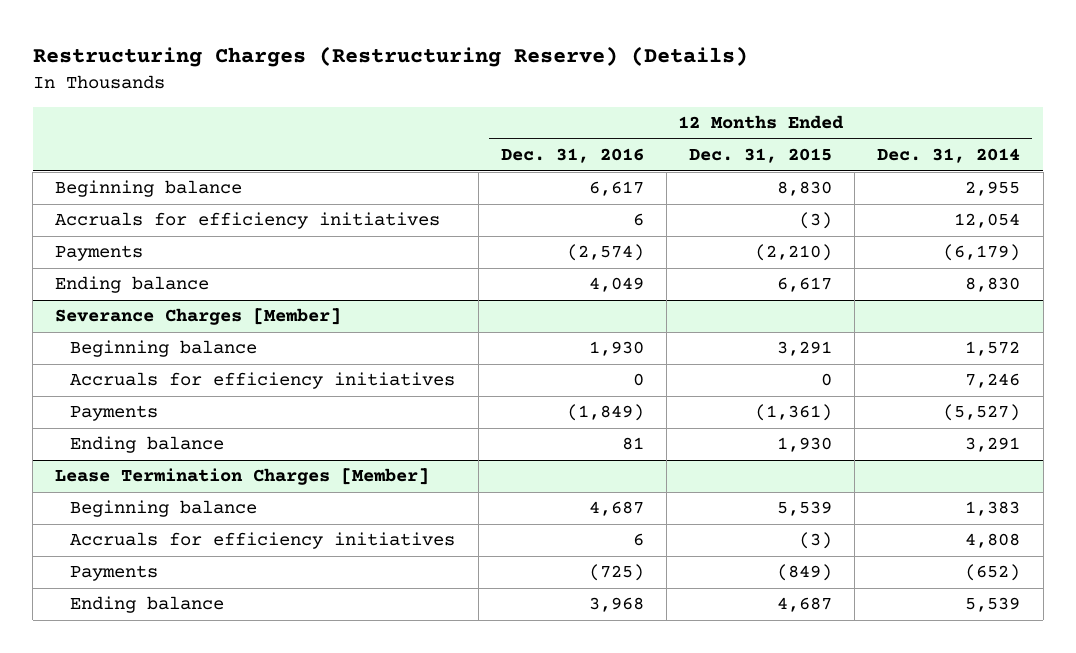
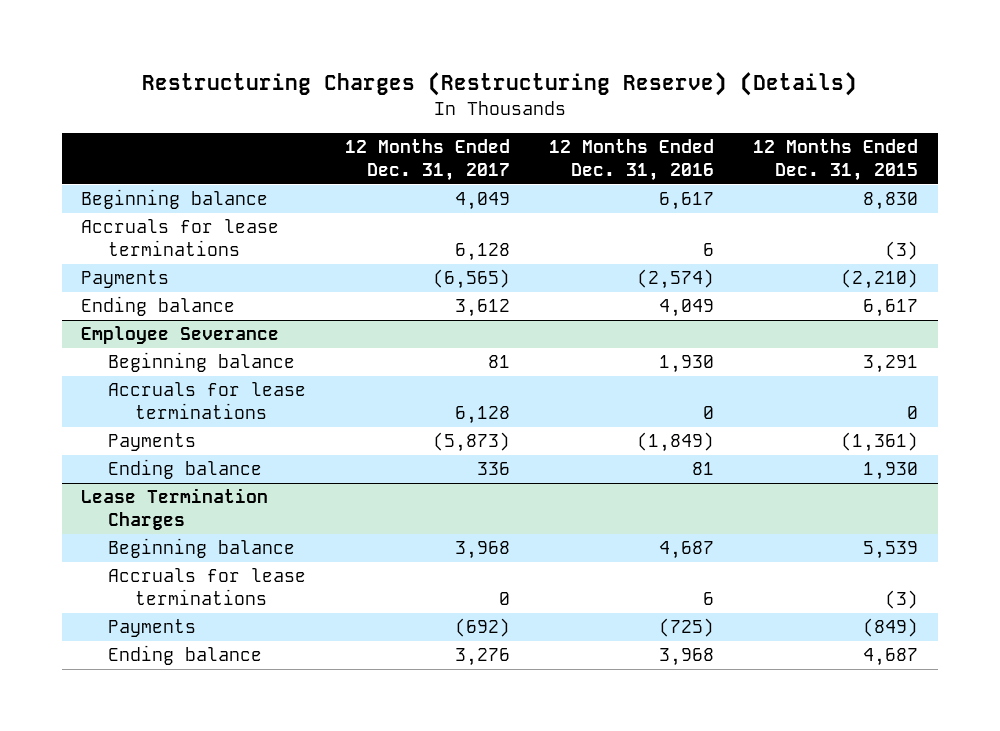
- | 12 Months Ended Dec. 31, 2016 | 12 Months Ended Dec. 31, 2015 | 12 Months Ended Dec. 31, 2014
+ | 12 Months Ended Dec. 31, 2017 | 12 Months Ended Dec. 31, 2016 | 12 Months Ended Dec. 31, 2015
- Accruals for efficiency initiatives | 6 | (3) | 12,054
+ Accruals for lease terminations | 6,128 | 6 | (3)
- Severance Charges [Member]
+ Employee Severance
- Accruals for efficiency initiatives | 0 | 0 | 7,246
+ Accruals for lease terminations | 6,128 | 0 | 0
- Lease Termination Charges [Member]
+ Lease Termination Charges
- Accruals for efficiency initiatives | 6 | (3) | 4,808
+ Accruals for lease terminations | 0 | 6 | (3)

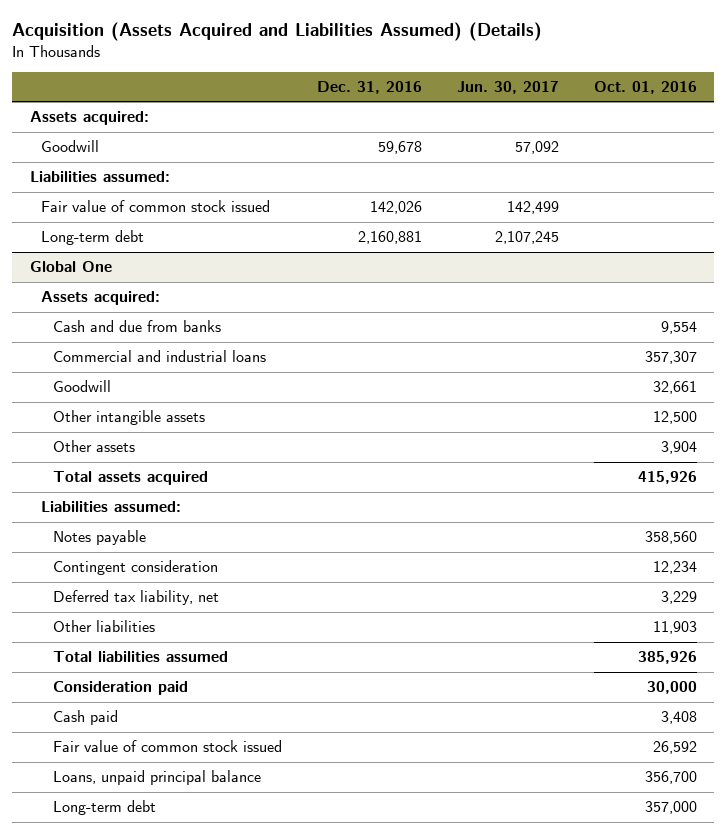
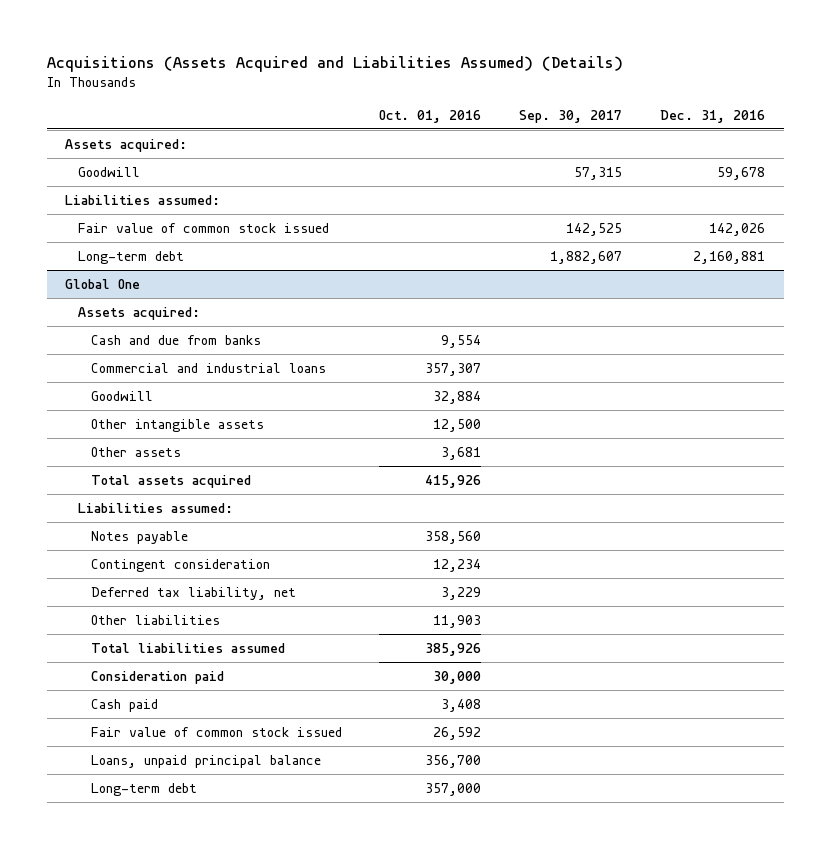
- Acquisition (Assets Acquired and Liabilities Assumed) (Details)
+ Acquisitions (Assets Acquired and Liabilities Assumed) (Details)
- | Dec. 31, 2016 | Jun. 30, 2017 | Oct. 01, 2016
+ | Oct. 01, 2016 | Sep. 30, 2017 | Dec. 31, 2016
@ Global One
- Goodwill | | | 32,661
+ Goodwill | 32,884 | |
- Other assets | | | 3,904
+ Other assets | 3,681 | |

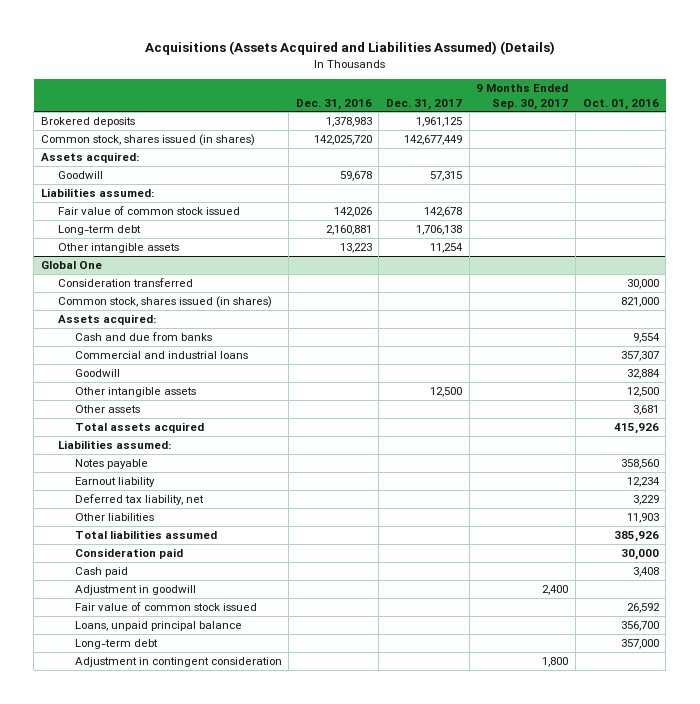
- | Oct. 01, 2016 | Sep. 30, 2017 | Dec. 31, 2016
+ | Dec. 31, 2016 | Dec. 31, 2017 | 9 Months Ended Sep. 30, 2017 | Oct. 01, 2016
+ Brokered deposits | 1,378,983 | 1,961,125 | |
+ Common stock, shares issued (in shares) | 142,025,720 | 142,677,449 | |
+ Other intangible assets | 13,223 | 11,254 | |
@ Global One
+ Consideration transferred | | | | 30,000
+ Common stock, shares issued (in shares) | | | | 821,000
- Contingent consideration | 12,234 | |
+ Earnout liability | | | | 12,234
+ Adjustment in goodwill | | | 2,400 |
+ Adjustment in contingent consideration | | | 1,800 |

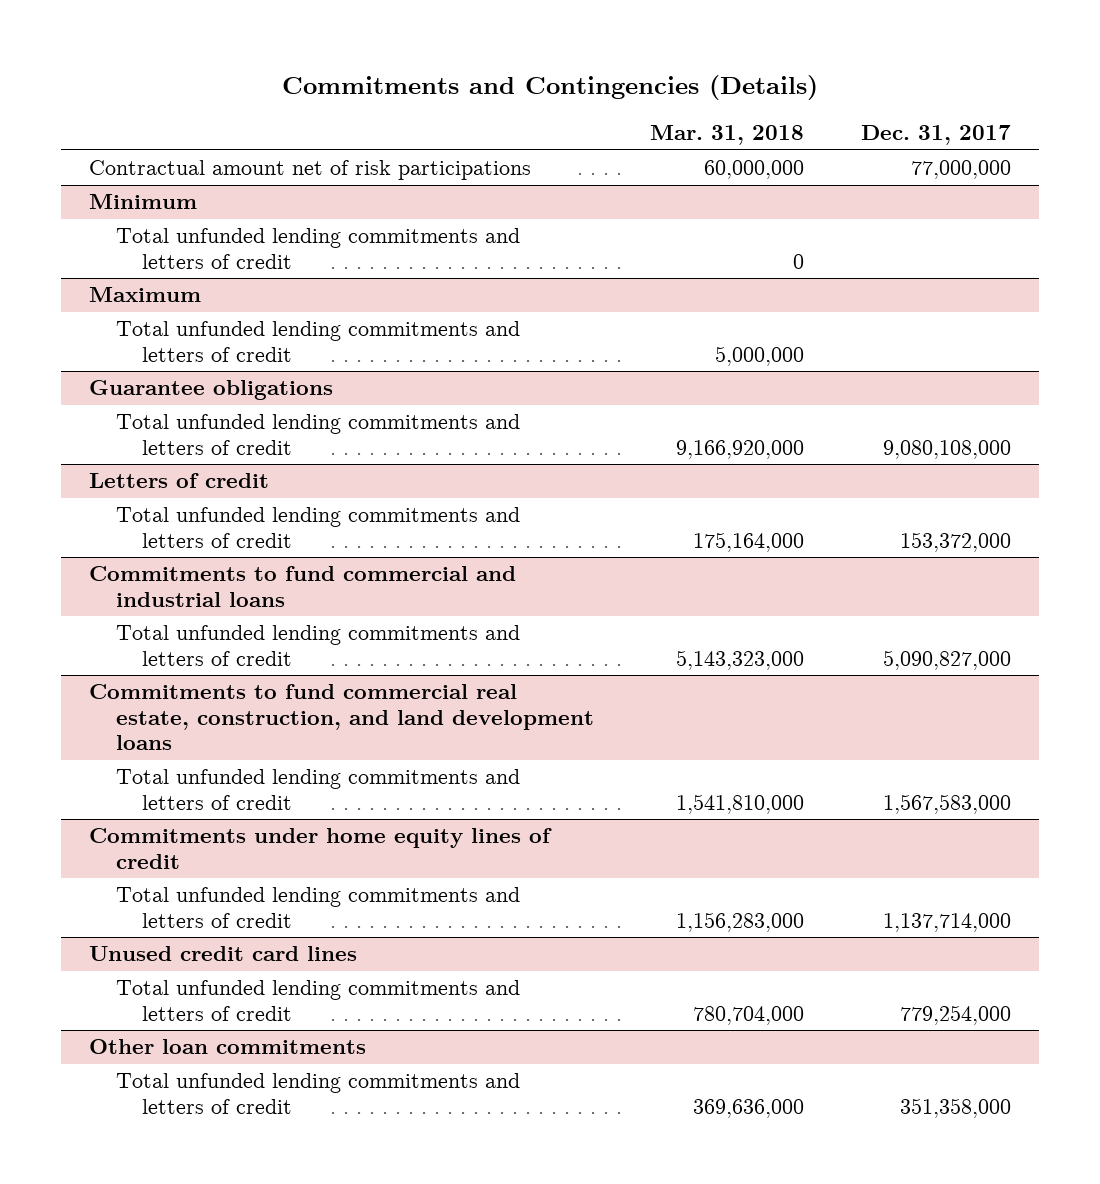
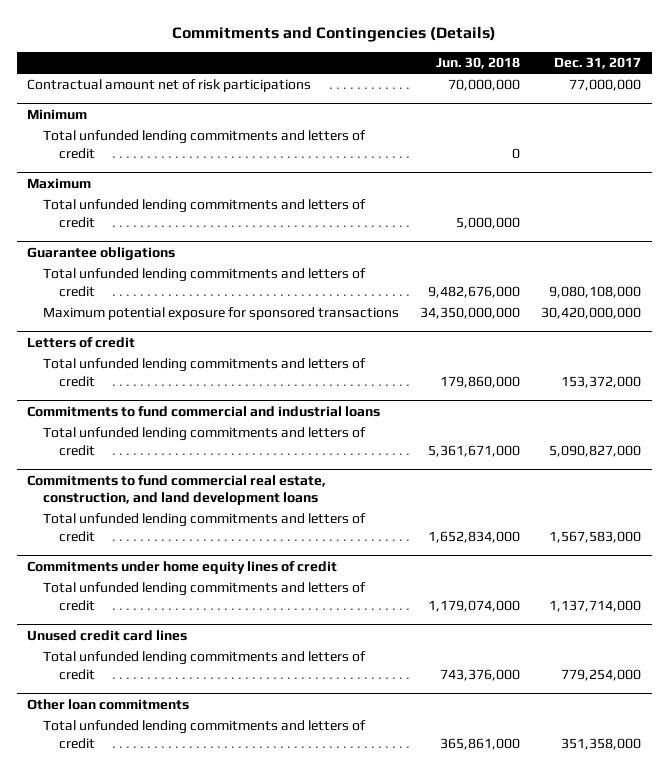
- | Mar. 31, 2018 | Dec. 31, 2017
+ | Jun. 30, 2018 | Dec. 31, 2017
@ Guarantee obligations
+ Maximum potential exposure for sponsored transactions | 34,350,000,000 | 30,420,000,000

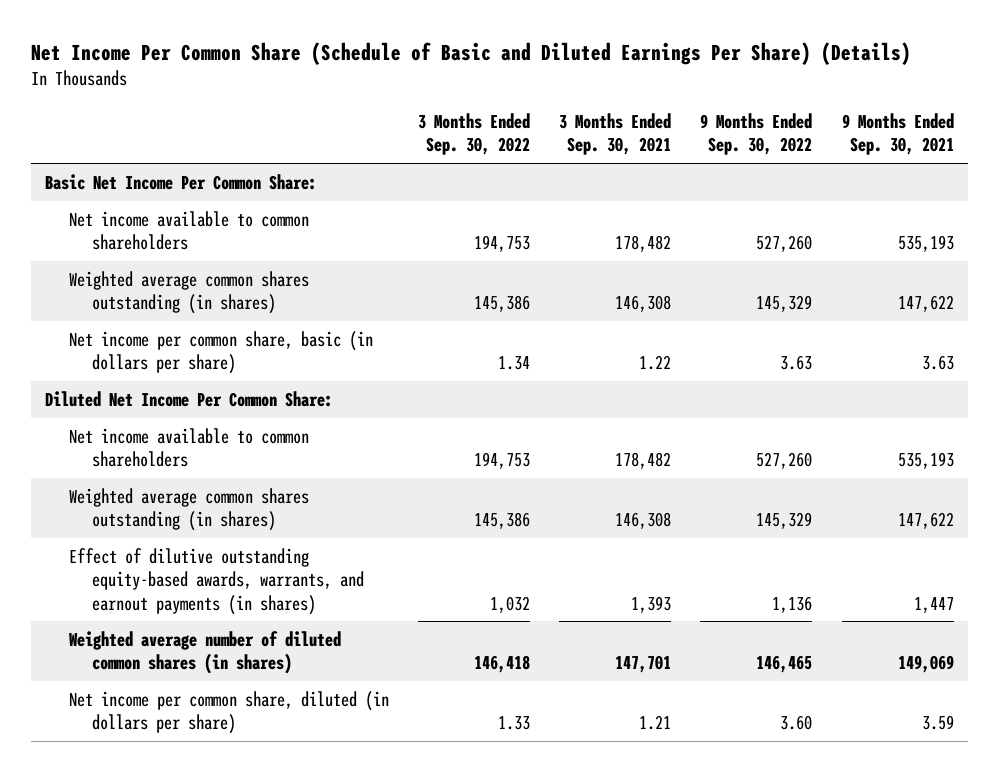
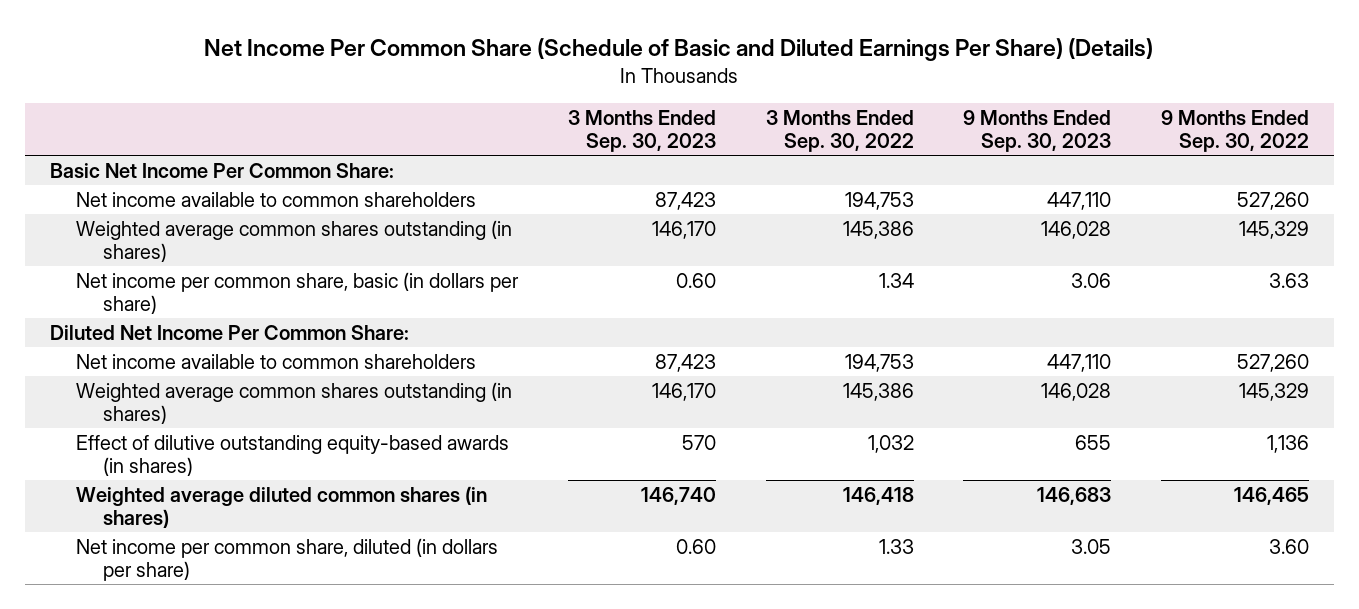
- | 3 Months Ended Sep. 30, 2022 | 3 Months Ended Sep. 30, 2021 | 9 Months Ended Sep. 30, 2022 | 9 Months Ended Sep. 30, 2021
+ | 3 Months Ended Sep. 30, 2023 | 3 Months Ended Sep. 30, 2022 | 9 Months Ended Sep. 30, 2023 | 9 Months Ended Sep. 30, 2022
- Effect of dilutive outstanding equity-based awards, warrants, and earnout payments (in shares) | 1,032 | 1,393 | 1,136 | 1,447
- Weighted average number of diluted common shares (in shares) | 146,418 | 147,701 | 146,465 | 149,069
+ Effect of dilutive outstanding equity-based awards (in shares) | 570 | 1,032 | 655 | 1,136
+ Weighted average diluted common shares (in shares) | 146,740 | 146,418 | 146,683 | 146,465

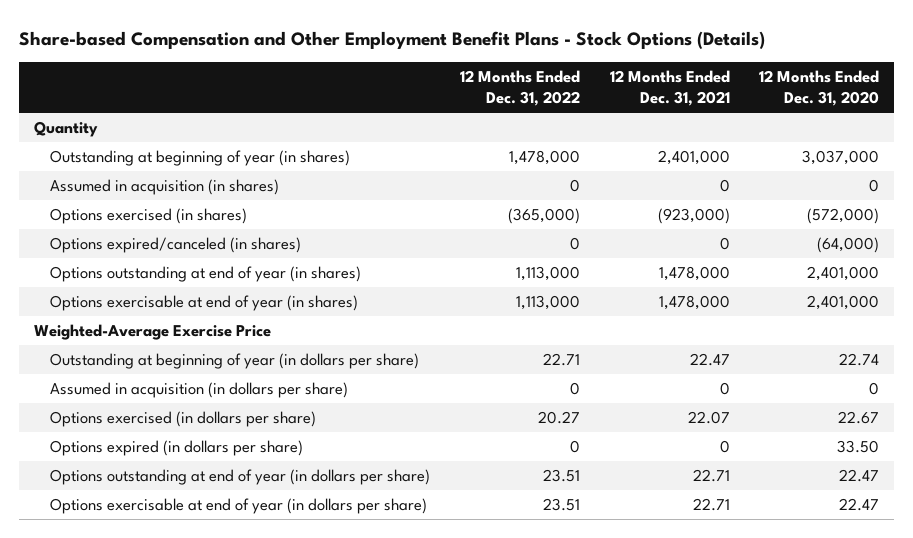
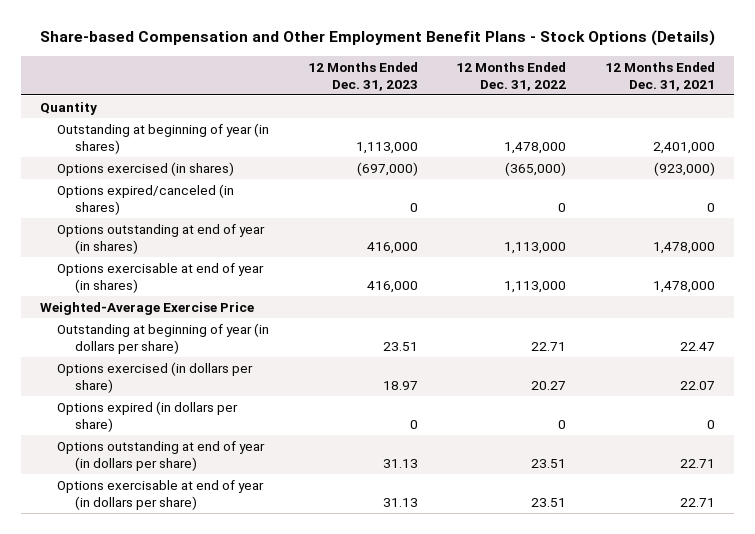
- | 12 Months Ended Dec. 31, 2022 | 12 Months Ended Dec. 31, 2021 | 12 Months Ended Dec. 31, 2020
+ | 12 Months Ended Dec. 31, 2023 | 12 Months Ended Dec. 31, 2022 | 12 Months Ended Dec. 31, 2021
- Assumed in acquisition (in shares) | 0 | 0 | 0
- Assumed in acquisition (in dollars per share) | 0 | 0 | 0

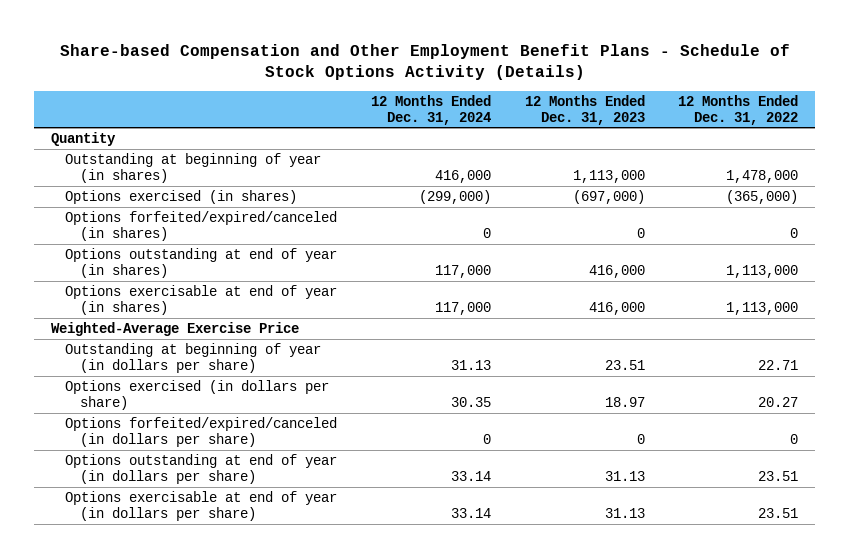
- Share-based Compensation and Other Employment Benefit Plans - Stock Options (Details)
+ Share-based Compensation and Other Employment Benefit Plans - Schedule of Stock Options Activity (Details)
- | 12 Months Ended Dec. 31, 2023 | 12 Months Ended Dec. 31, 2022 | 12 Months Ended Dec. 31, 2021
+ | 12 Months Ended Dec. 31, 2024 | 12 Months Ended Dec. 31, 2023 | 12 Months Ended Dec. 31, 2022
- Options expired/canceled (in shares) | 0 | 0 | 0
+ Options forfeited/expired/canceled (in shares) | 0 | 0 | 0
- Options expired (in dollars per share) | 0 | 0 | 0
+ Options forfeited/expired/canceled (in dollars per share) | 0 | 0 | 0

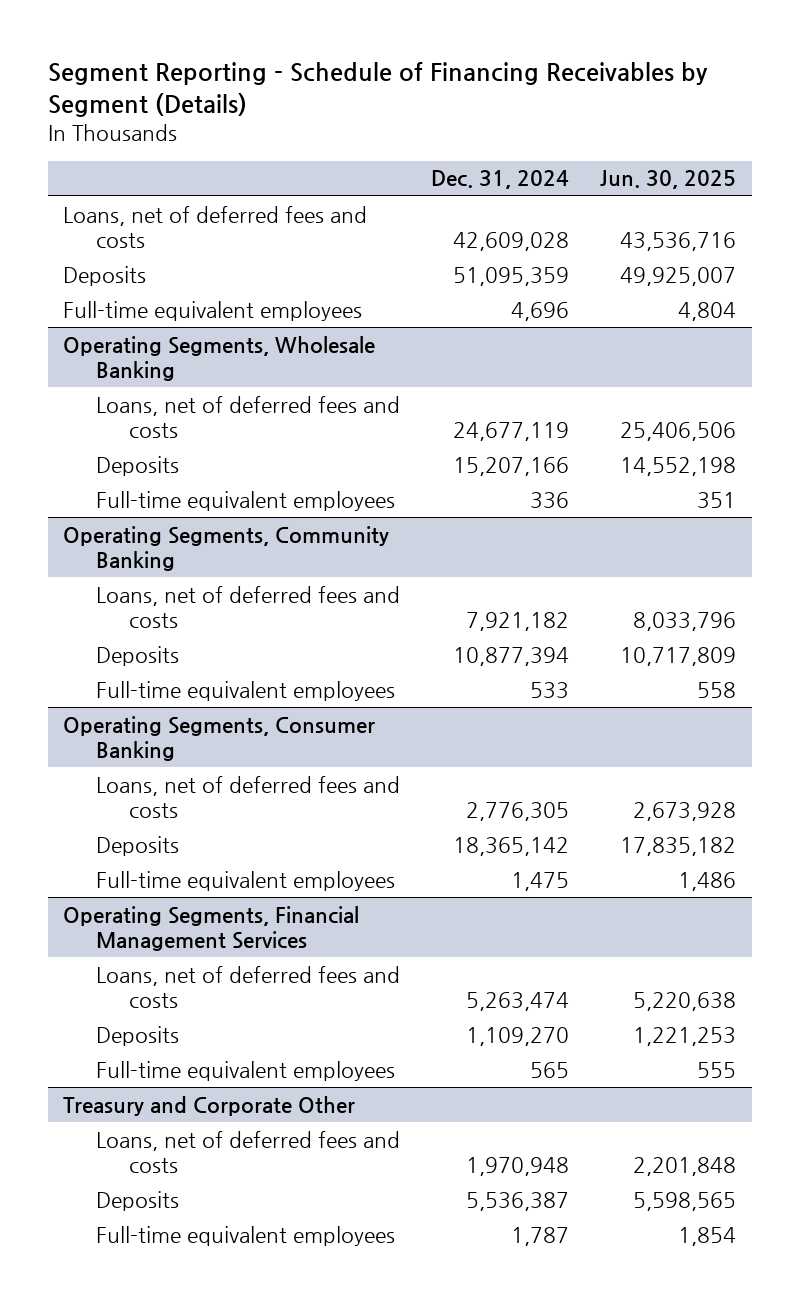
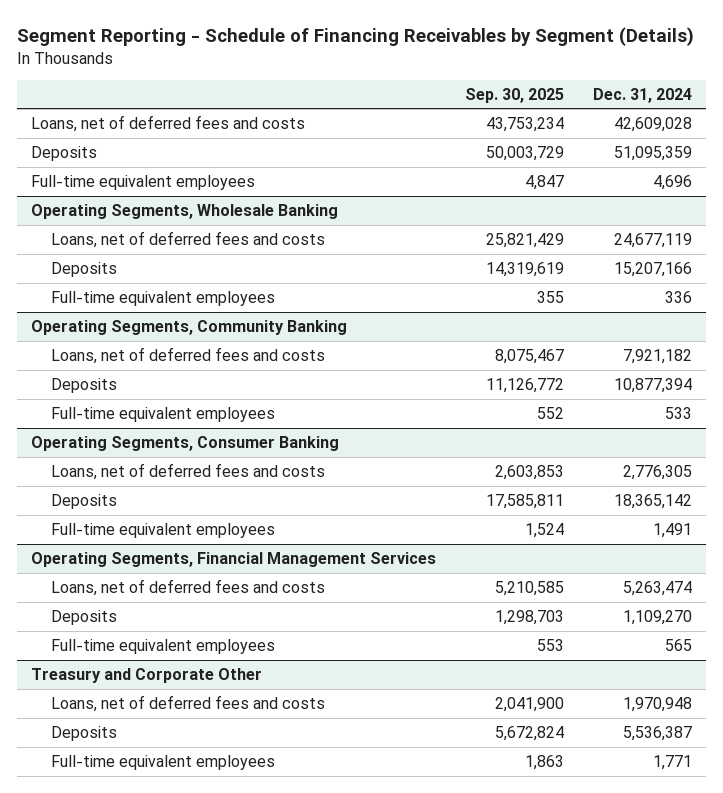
- | Dec. 31, 2024 | Jun. 30, 2025
+ | Sep. 30, 2025 | Dec. 31, 2024
@ Operating Segments, Consumer Banking
- Full-time equivalent employees | 1,475 | 1,486
+ Full-time equivalent employees | 1,524 | 1,491
@ Treasury and Corporate Other
- Full-time equivalent employees | 1,787 | 1,854
+ Full-time equivalent employees | 1,863 | 1,771

